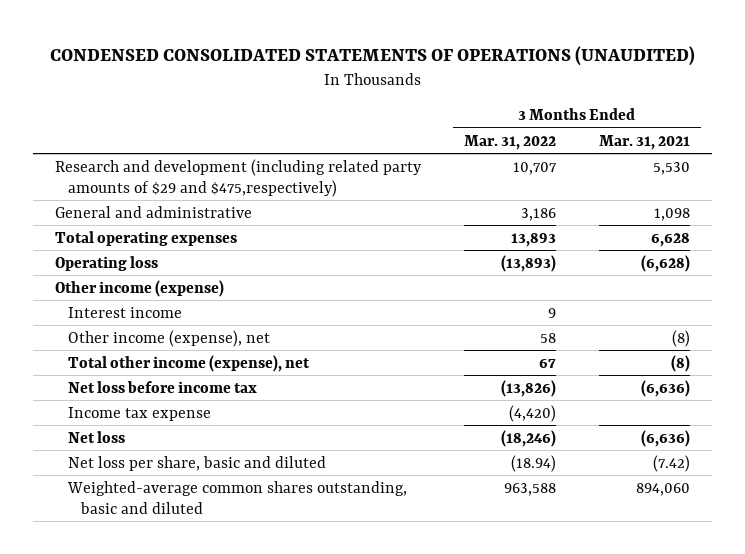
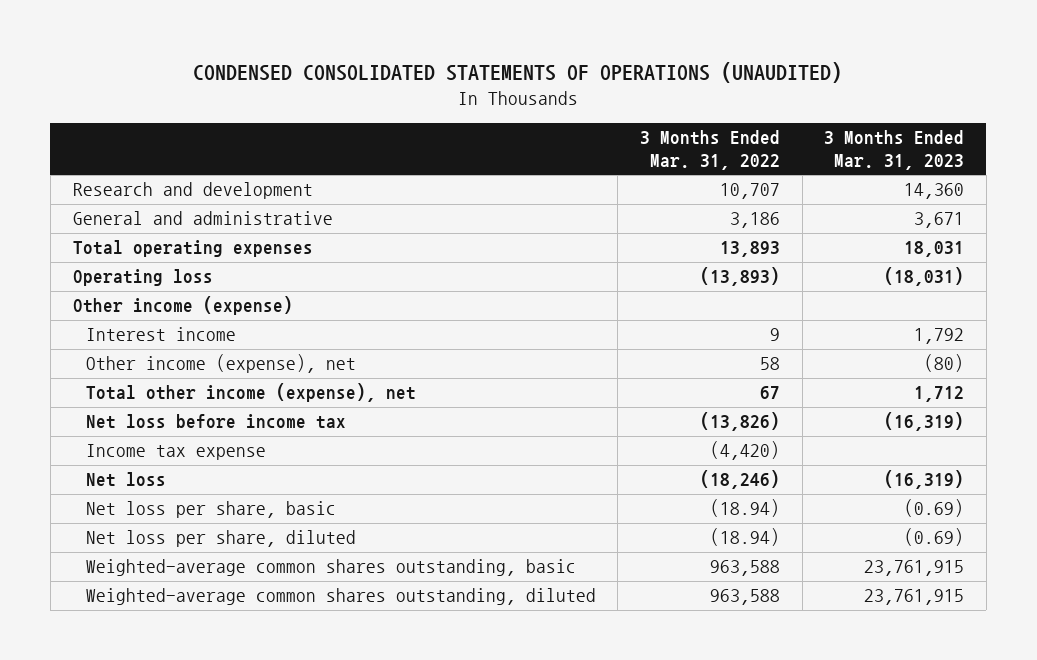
- | 3 Months Ended Mar. 31, 2022 | 3 Months Ended Mar. 31, 2021
+ | 3 Months Ended Mar. 31, 2022 | 3 Months Ended Mar. 31, 2023
- Research and development (including related party amounts of $29 and $475,respectively) | 10,707 | 5,530
+ Research and development | 10,707 | 14,360
- Net loss per share, basic and diluted | (18.94) | (7.42)
- Weighted-average common shares outstanding, basic and diluted | 963,588 | 894,060
+ Net loss per share, basic | (18.94) | (0.69)
+ Net loss per share, diluted | (18.94) | (0.69)
+ Weighted-average common shares outstanding, basic | 963,588 | 23,761,915
+ Weighted-average common shares outstanding, diluted | 963,588 | 23,761,915

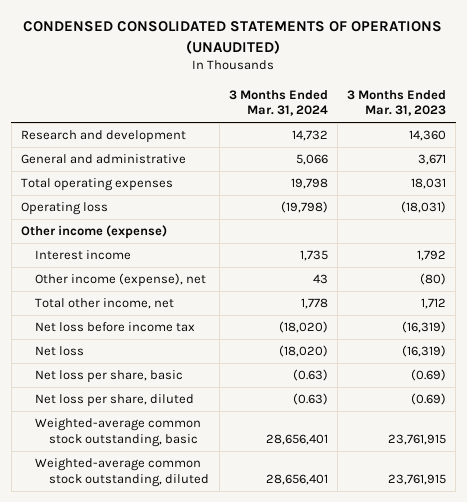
- | 3 Months Ended Mar. 31, 2022 | 3 Months Ended Mar. 31, 2023
+ | 3 Months Ended Mar. 31, 2024 | 3 Months Ended Mar. 31, 2023
- Total other income (expense), net | 67 | 1,712
+ Total other income, net | 1,778 | 1,712
- Income tax expense | (4,420) |
- Weighted-average common shares outstanding, basic | 963,588 | 23,761,915
- Weighted-average common shares outstanding, diluted | 963,588 | 23,761,915
+ Weighted-average common stock outstanding, basic | 28,656,401 | 23,761,915
+ Weighted-average common stock outstanding, diluted | 28,656,401 | 23,761,915

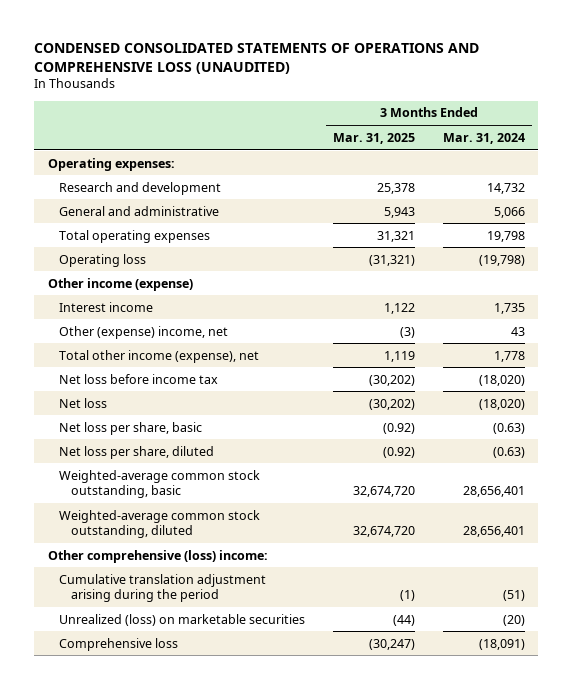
- CONDENSED CONSOLIDATED STATEMENTS OF OPERATIONS (UNAUDITED)
+ CONDENSED CONSOLIDATED STATEMENTS OF OPERATIONS AND COMPREHENSIVE LOSS (UNAUDITED)
- | 3 Months Ended Mar. 31, 2024 | 3 Months Ended Mar. 31, 2023
+ | 3 Months Ended Mar. 31, 2025 | 3 Months Ended Mar. 31, 2024
+ Operating expenses:
- Other income (expense), net | 43 | (80)
- Total other income, net | 1,778 | 1,712
+ Other (expense) income, net | (3) | 43
+ Total other income (expense), net | 1,119 | 1,778
+ Other comprehensive (loss) income:
+ Cumulative translation adjustment arising during the period | (1) | (51)
+ Unrealized (loss) on marketable securities | (44) | (20)
+ Comprehensive loss | (30,247) | (18,091)

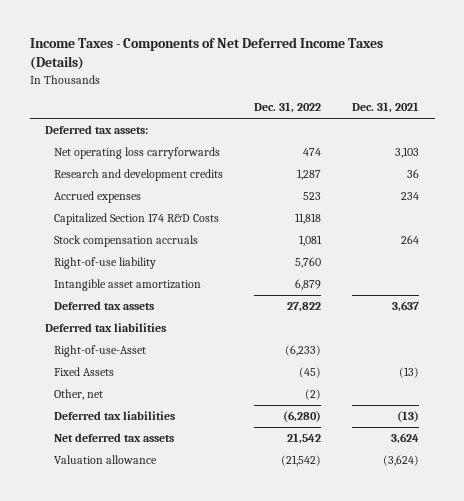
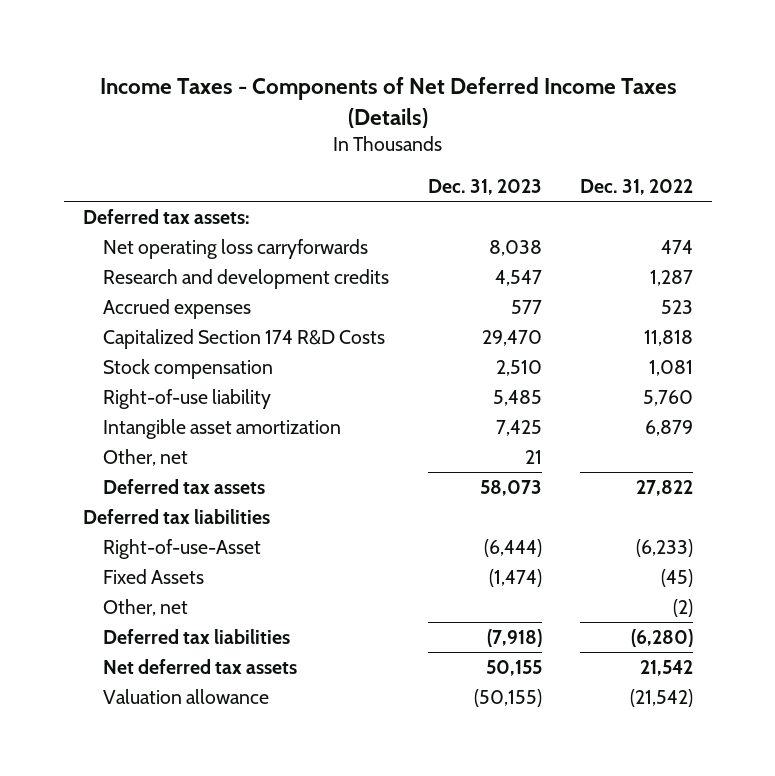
- | Dec. 31, 2022 | Dec. 31, 2021
+ | Dec. 31, 2023 | Dec. 31, 2022
- Stock compensation accruals | 1,081 | 264
+ Stock compensation | 2,510 | 1,081
+ Other, net | 21 |

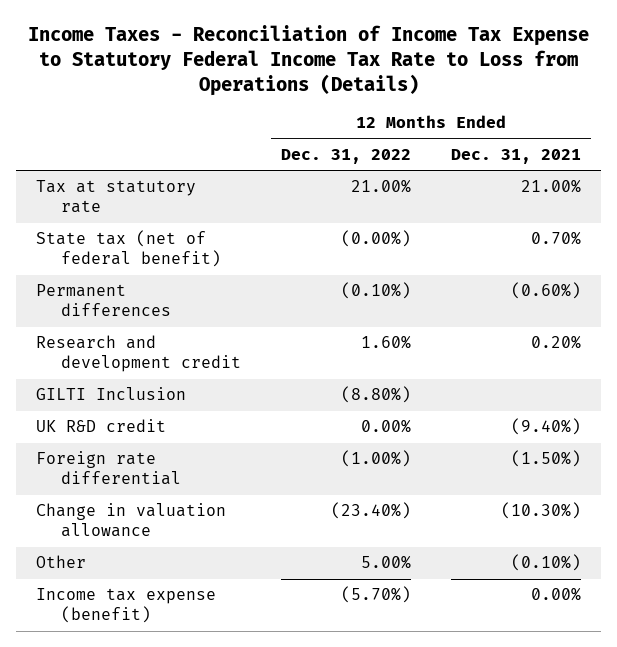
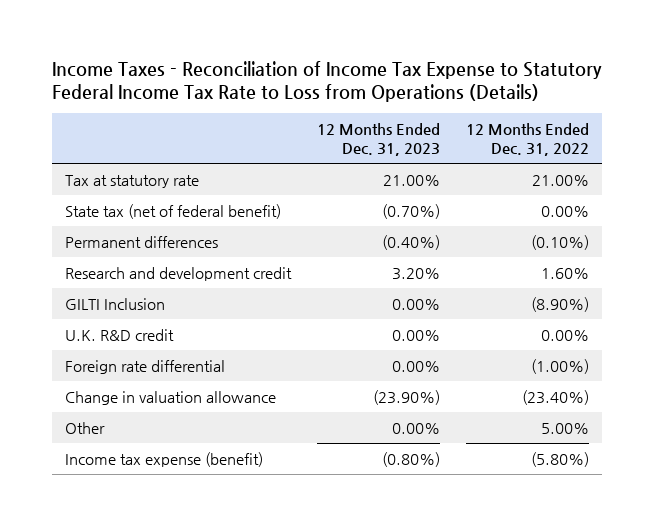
- | 12 Months Ended Dec. 31, 2022 | 12 Months Ended Dec. 31, 2021
+ | 12 Months Ended Dec. 31, 2023 | 12 Months Ended Dec. 31, 2022
- State tax (net of federal benefit) | (0.00%) | 0.70%
+ State tax (net of federal benefit) | (0.70%) | 0.00%
- GILTI Inclusion | (8.80%) |
- UK R&D credit | 0.00% | (9.40%)
+ GILTI Inclusion | 0.00% | (8.90%)
+ U.K. R&D credit | 0.00% | 0.00%
- Income tax expense (benefit) | (5.70%) | 0.00%
+ Income tax expense (benefit) | (0.80%) | (5.80%)

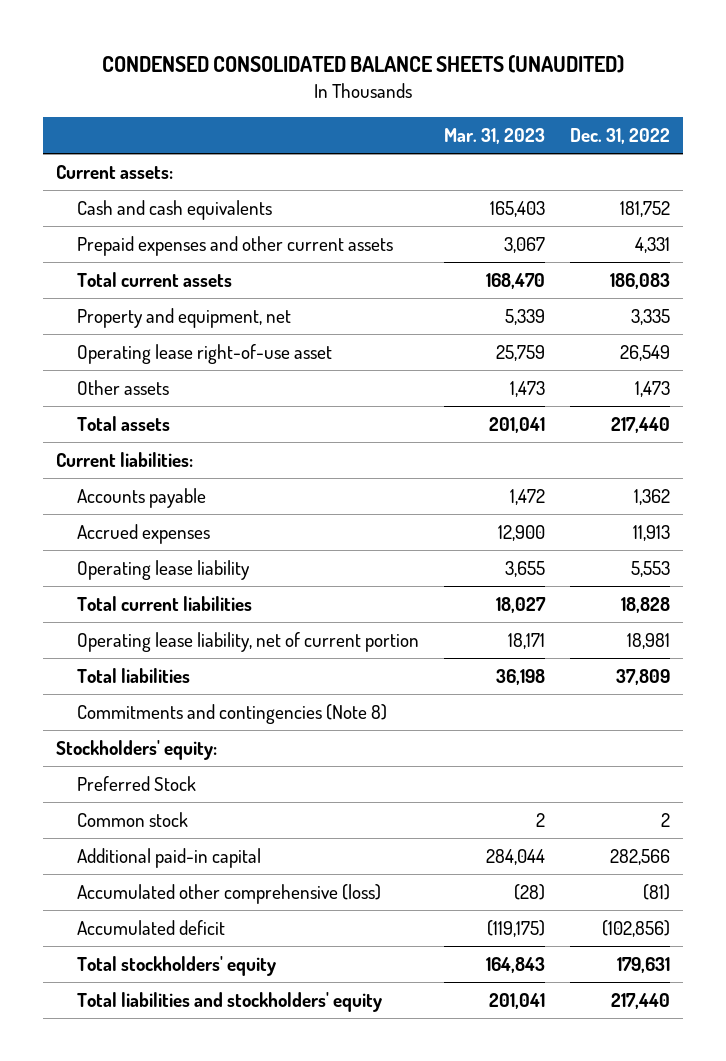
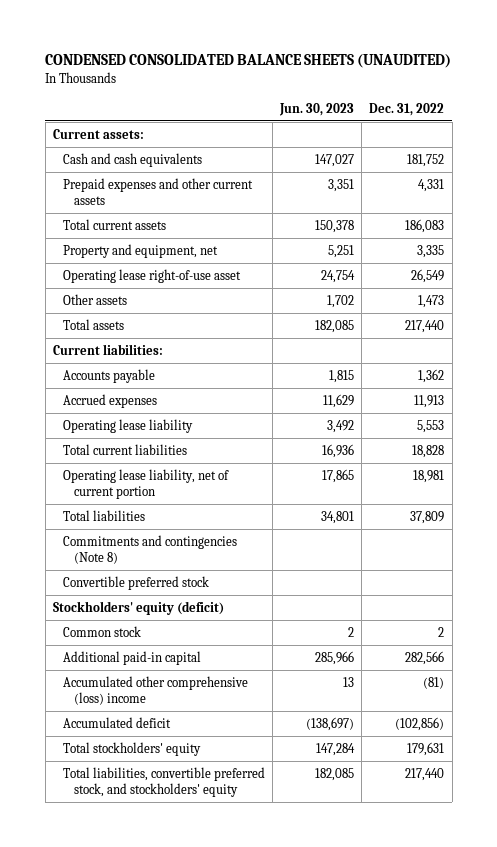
- | Mar. 31, 2023 | Dec. 31, 2022
+ | Jun. 30, 2023 | Dec. 31, 2022
- Stockholders' equity:
- Preferred Stock
+ Convertible preferred stock
+ Stockholders' equity (deficit)
- Accumulated other comprehensive (loss) | (28) | (81)
+ Accumulated other comprehensive (loss) income | 13 | (81)
- Total liabilities and stockholders' equity | 201,041 | 217,440
+ Total liabilities, convertible preferred stock, and stockholders' equity | 182,085 | 217,440

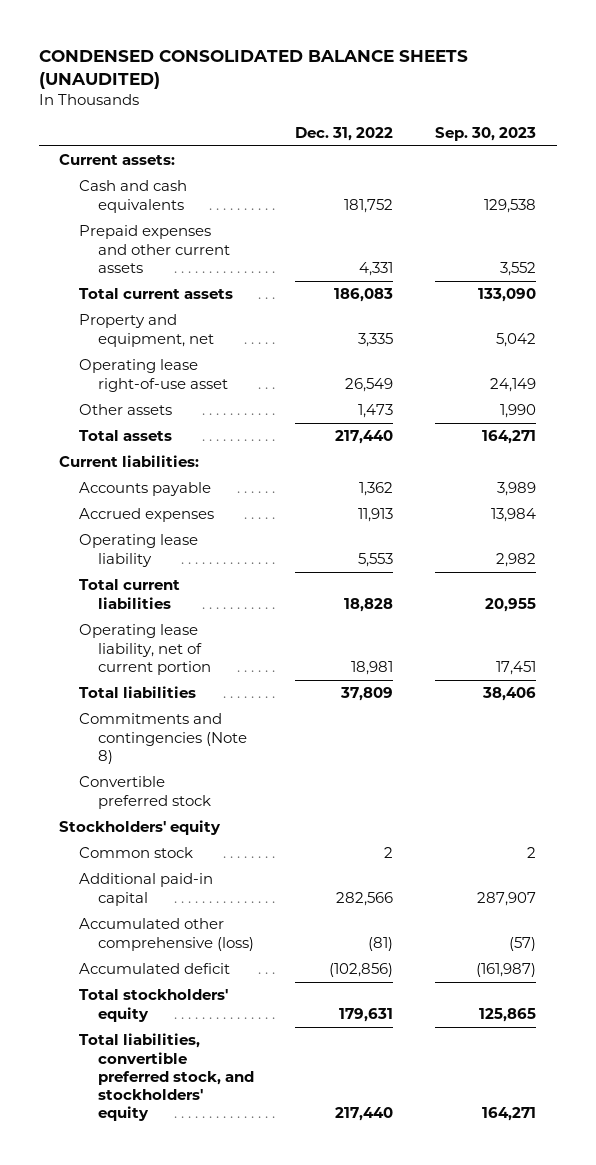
- | Jun. 30, 2023 | Dec. 31, 2022
+ | Dec. 31, 2022 | Sep. 30, 2023
- Stockholders' equity (deficit)
+ Stockholders' equity
- Accumulated other comprehensive (loss) income | 13 | (81)
+ Accumulated other comprehensive (loss) | (81) | (57)

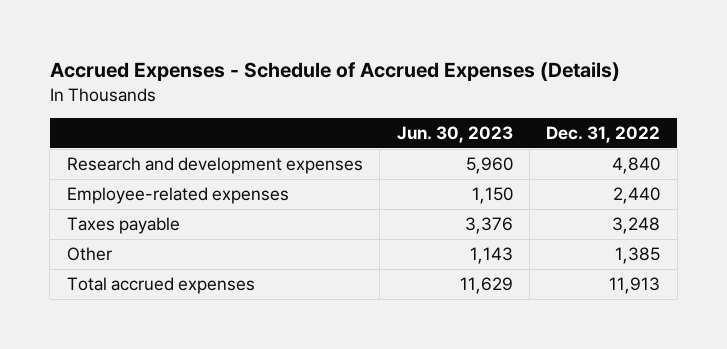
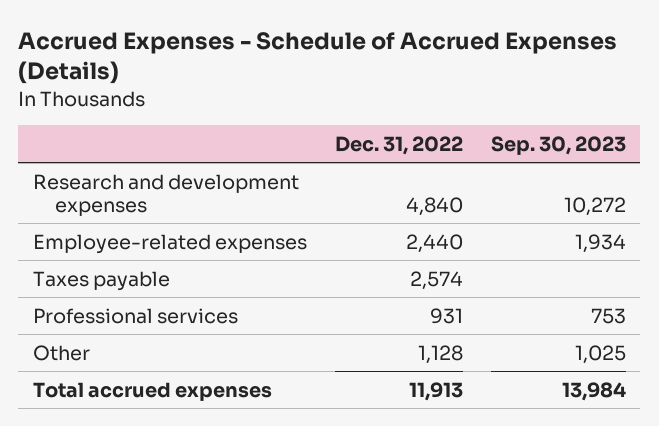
- | Jun. 30, 2023 | Dec. 31, 2022
+ | Dec. 31, 2022 | Sep. 30, 2023
- Taxes payable | 3,376 | 3,248
- Other | 1,143 | 1,385
+ Taxes payable | 2,574 |
+ Professional services | 931 | 753
+ Other | 1,128 | 1,025

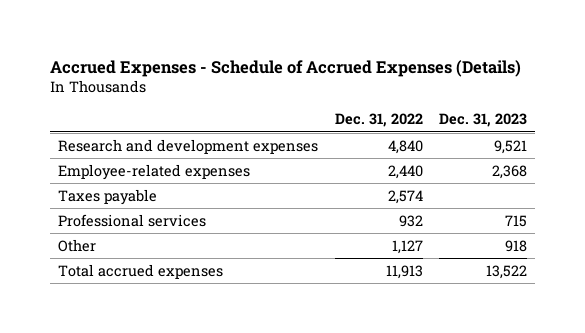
- | Dec. 31, 2022 | Sep. 30, 2023
+ | Dec. 31, 2022 | Dec. 31, 2023
- Professional services | 931 | 753
- Other | 1,128 | 1,025
+ Professional services | 932 | 715
+ Other | 1,127 | 918

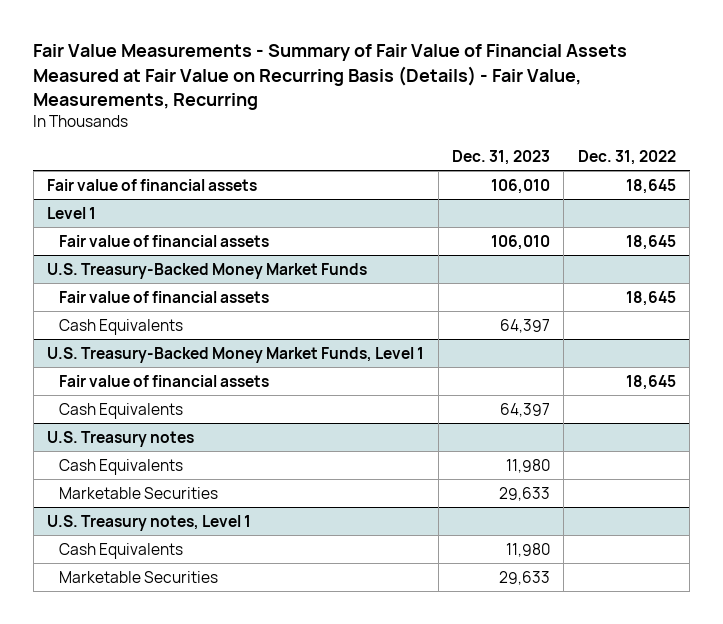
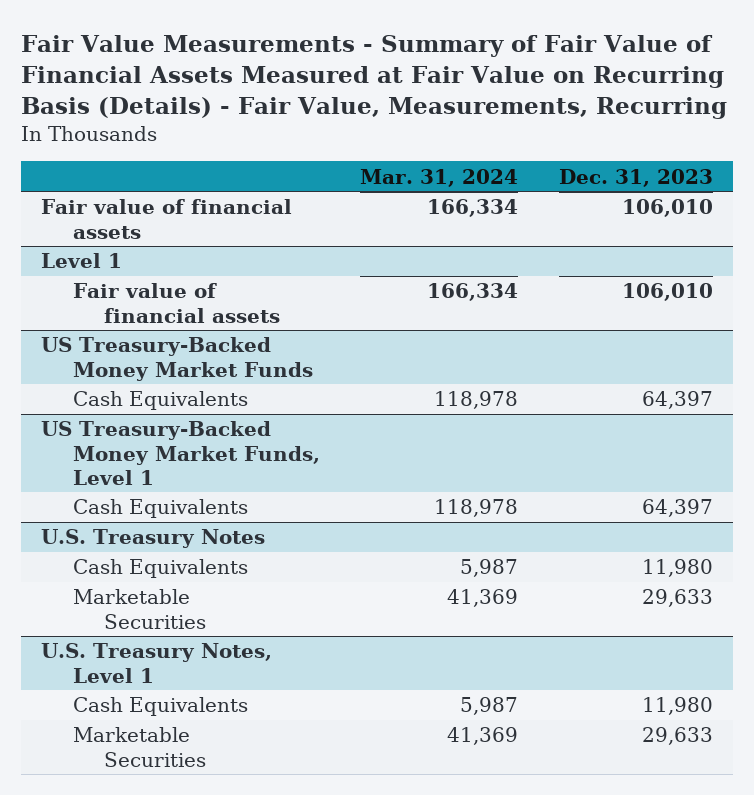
- | Dec. 31, 2023 | Dec. 31, 2022
+ | Mar. 31, 2024 | Dec. 31, 2023
- U.S. Treasury-Backed Money Market Funds
- Fair value of financial assets | | 18,645
+ US Treasury-Backed Money Market Funds
- U.S. Treasury-Backed Money Market Funds, Level 1
- Fair value of financial assets | | 18,645
+ US Treasury-Backed Money Market Funds, Level 1
- U.S. Treasury notes
+ U.S. Treasury Notes
- U.S. Treasury notes, Level 1
+ U.S. Treasury Notes, Level 1

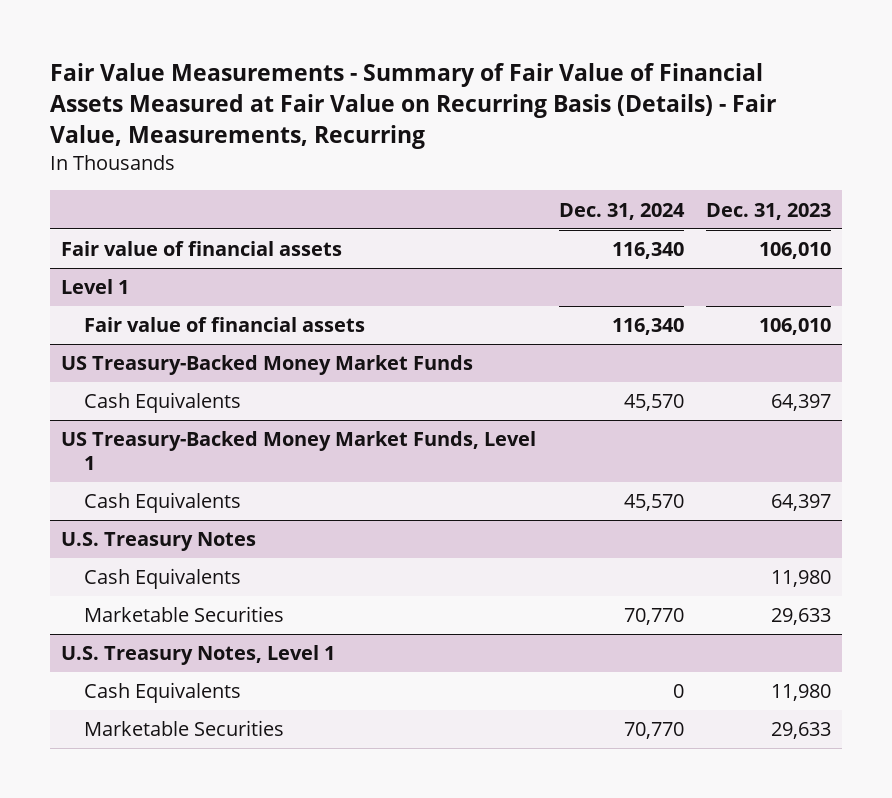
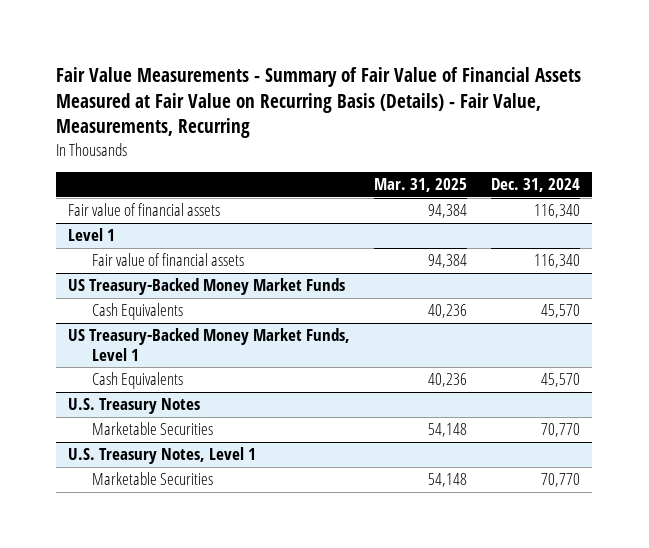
- | Dec. 31, 2024 | Dec. 31, 2023
+ | Mar. 31, 2025 | Dec. 31, 2024
@ U.S. Treasury Notes
- Cash Equivalents | | 11,980
@ U.S. Treasury Notes, Level 1
- Cash Equivalents | 0 | 11,980

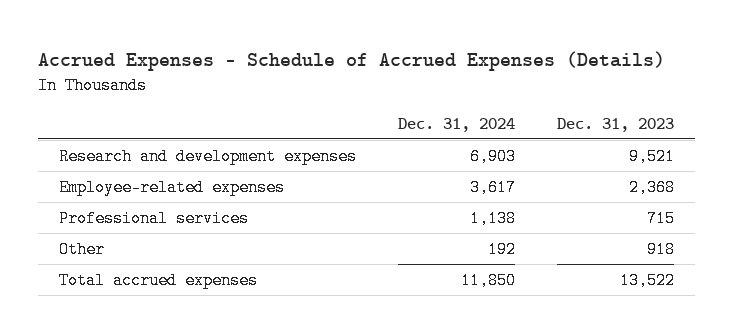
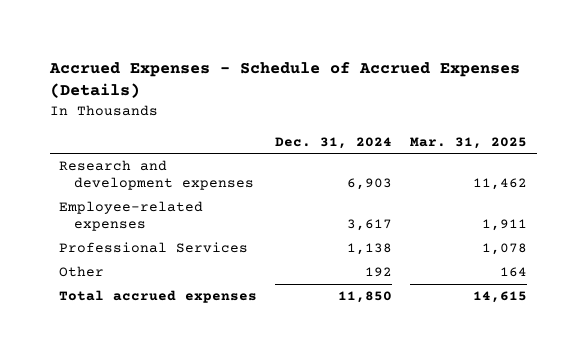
- | Dec. 31, 2024 | Dec. 31, 2023
+ | Dec. 31, 2024 | Mar. 31, 2025
- Professional services | 1,138 | 715
+ Professional Services | 1,138 | 1,078

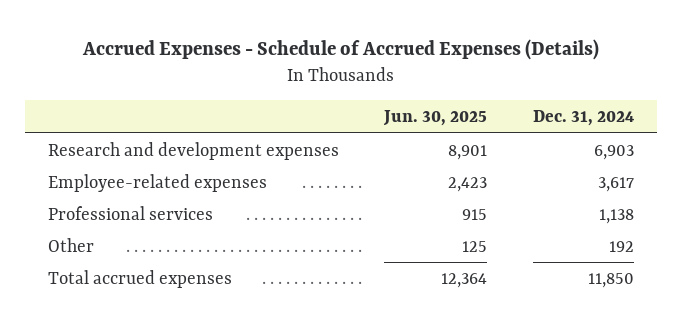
- | Dec. 31, 2024 | Mar. 31, 2025
+ | Jun. 30, 2025 | Dec. 31, 2024
- Professional Services | 1,138 | 1,078
+ Professional services | 915 | 1,138

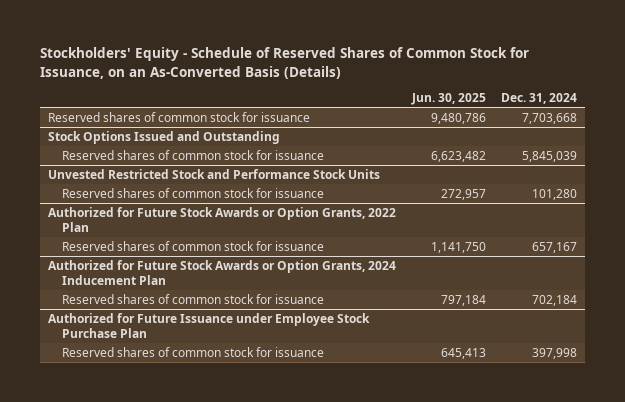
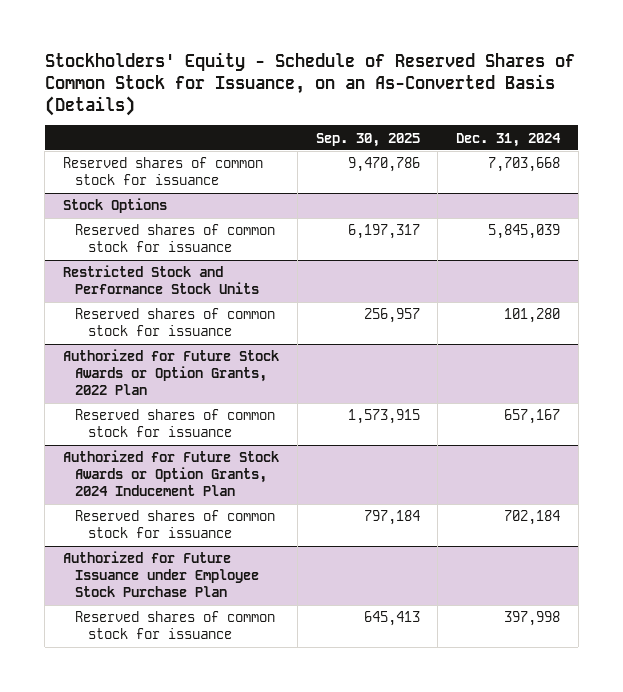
- | Jun. 30, 2025 | Dec. 31, 2024
+ | Sep. 30, 2025 | Dec. 31, 2024
- Stock Options Issued and Outstanding
+ Stock Options
- Unvested Restricted Stock and Performance Stock Units
+ Restricted Stock and Performance Stock Units

